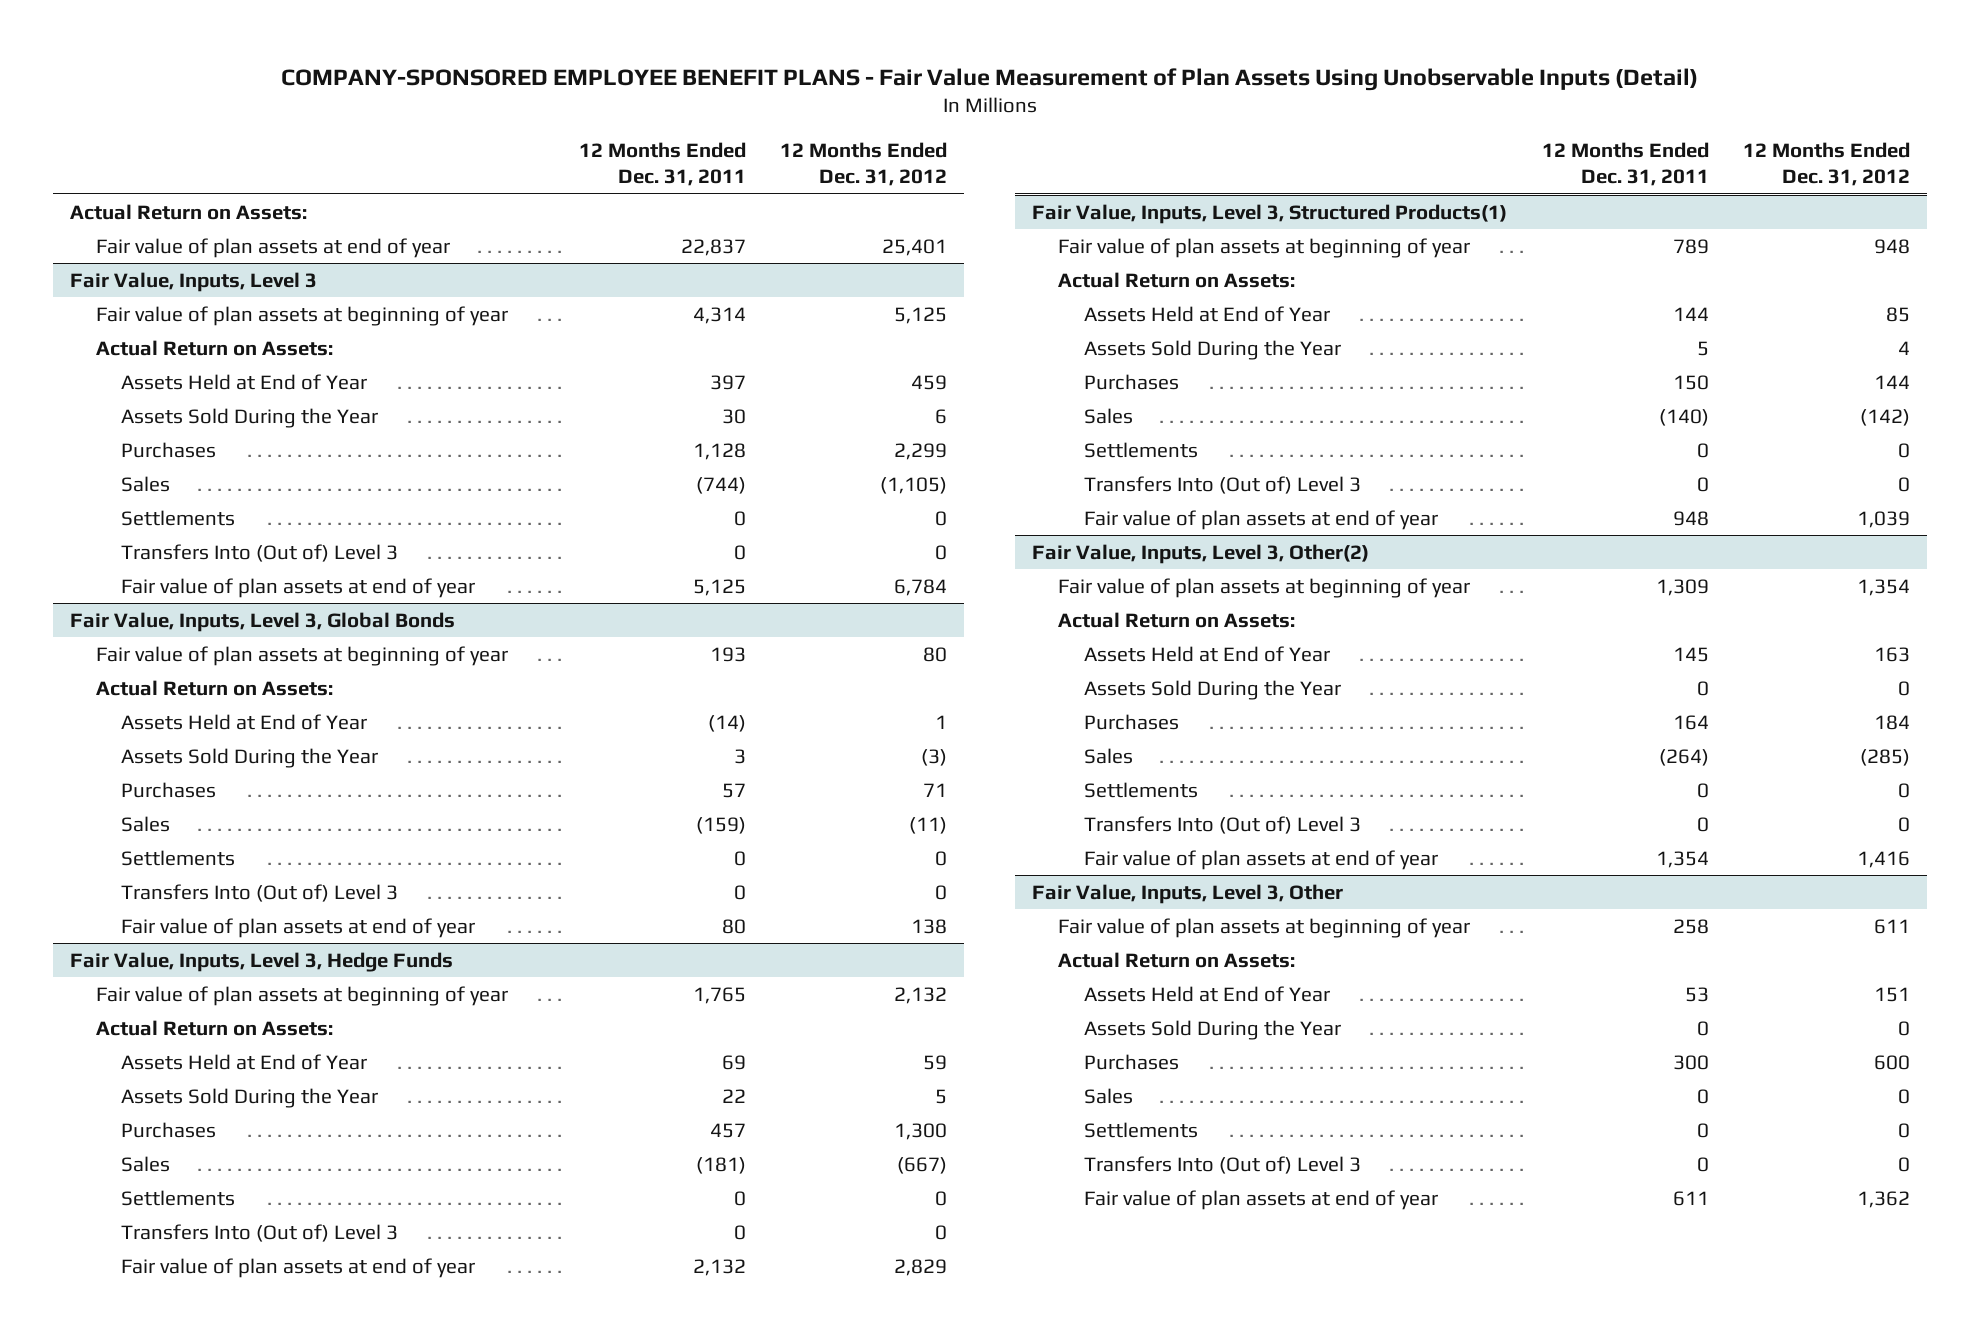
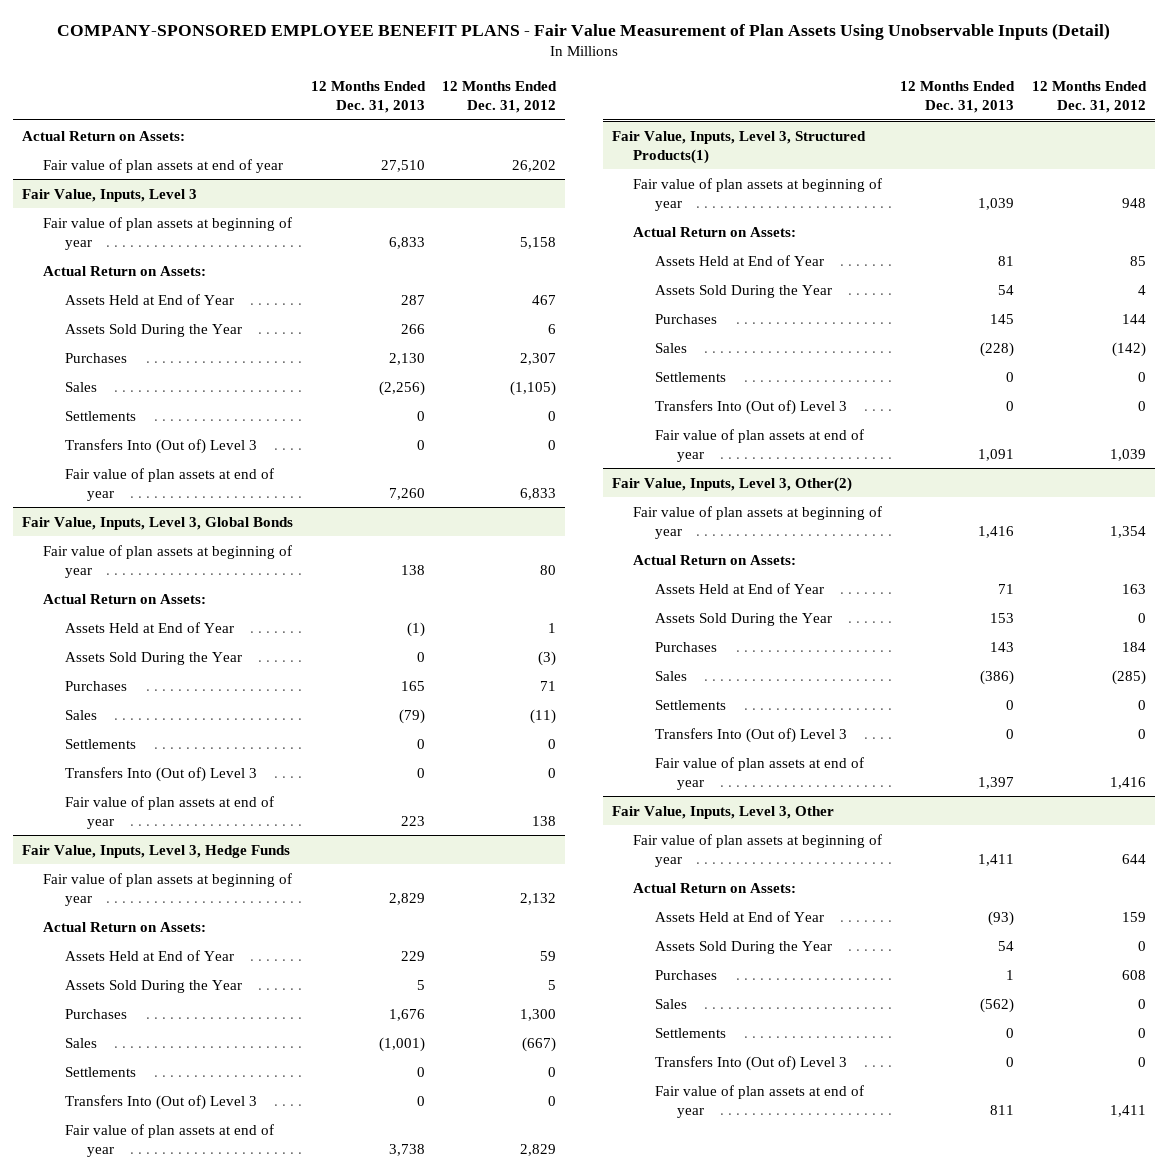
- | 12 Months Ended Dec. 31, 2011 | 12 Months Ended Dec. 31, 2012
+ | 12 Months Ended Dec. 31, 2013 | 12 Months Ended Dec. 31, 2012
- Fair value of plan assets at end of year | 22,837 | 25,401
+ Fair value of plan assets at end of year | 27,510 | 26,202
@ Fair Value, Inputs, Level 3
- Fair value of plan assets at beginning of year | 4,314 | 5,125
+ Fair value of plan assets at beginning of year | 6,833 | 5,158
- Assets Held at End of Year | 397 | 459
+ Assets Held at End of Year | 287 | 467
- Purchases | 1,128 | 2,299
+ Purchases | 2,130 | 2,307
- Fair value of plan assets at end of year | 5,125 | 6,784
+ Fair value of plan assets at end of year | 7,260 | 6,833
@ Fair Value, Inputs, Level 3, Other
- Fair value of plan assets at beginning of year | 258 | 611
+ Fair value of plan assets at beginning of year | 1,411 | 644
- Assets Held at End of Year | 53 | 151
+ Assets Held at End of Year | (93) | 159
- Purchases | 300 | 600
+ Purchases | 1 | 608
- Fair value of plan assets at end of year | 611 | 1,362
+ Fair value of plan assets at end of year | 811 | 1,411

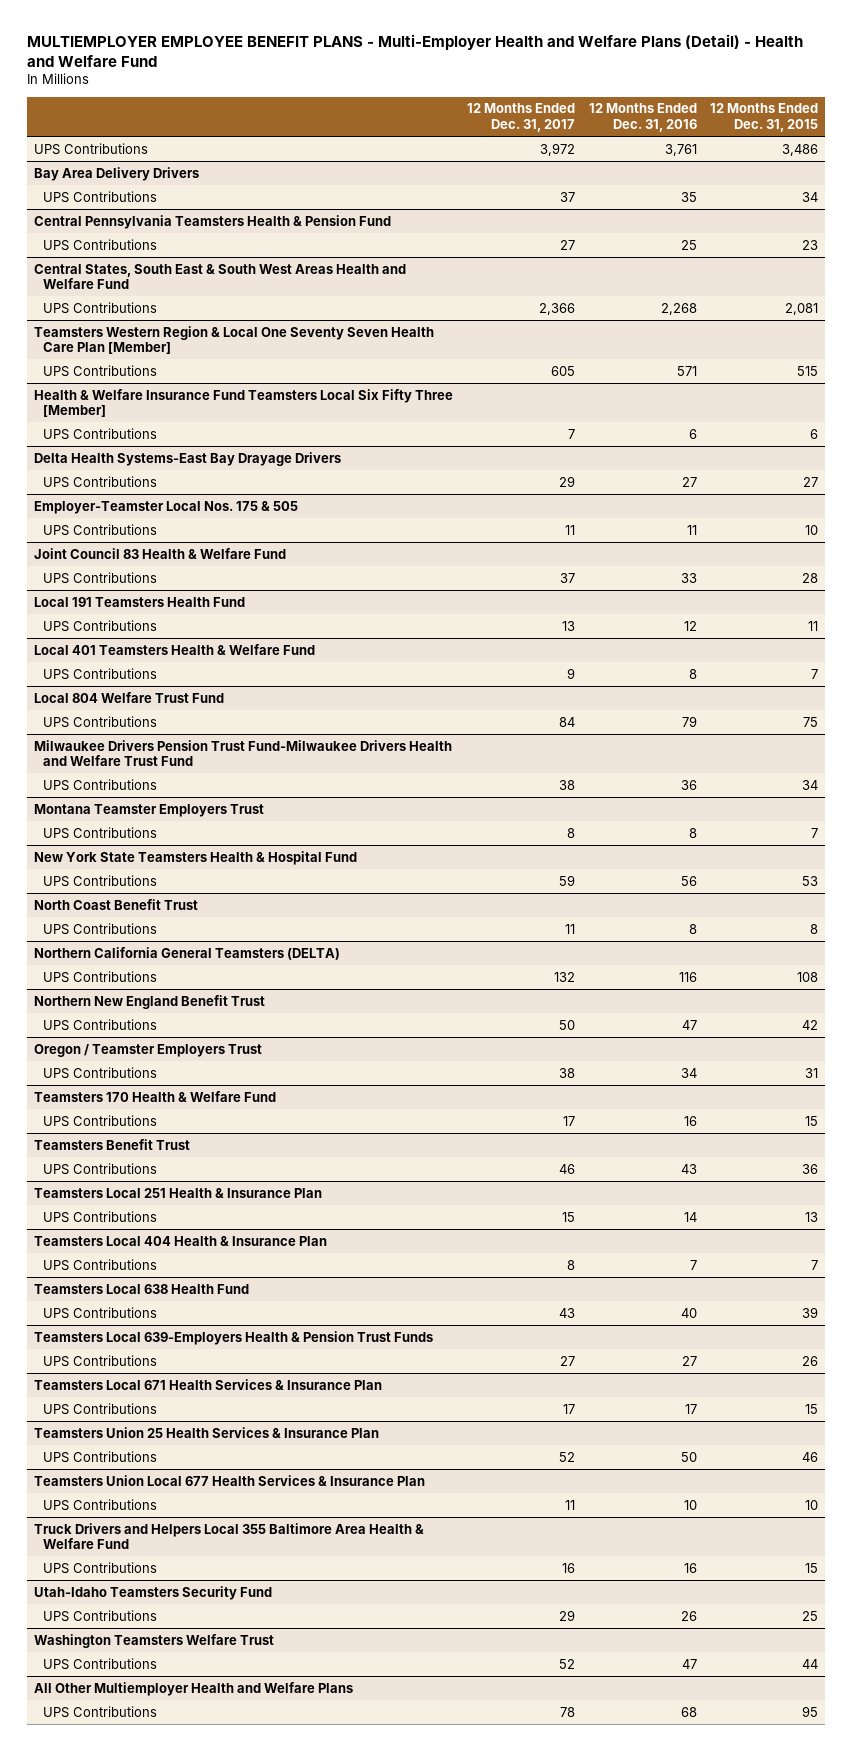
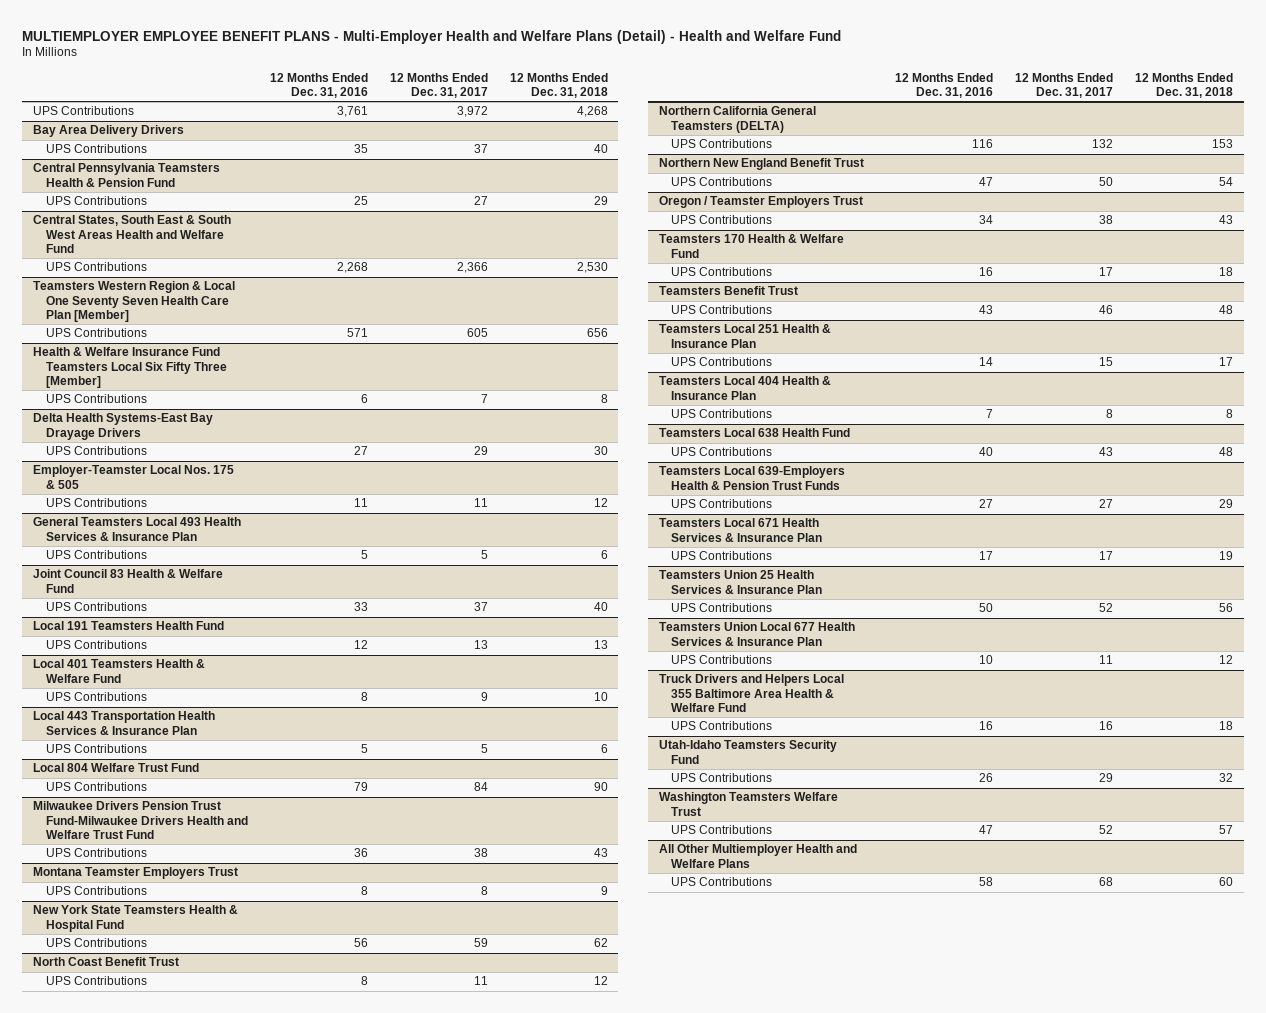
- | 12 Months Ended Dec. 31, 2017 | 12 Months Ended Dec. 31, 2016 | 12 Months Ended Dec. 31, 2015
+ | 12 Months Ended Dec. 31, 2016 | 12 Months Ended Dec. 31, 2017 | 12 Months Ended Dec. 31, 2018
+ General Teamsters Local 493 Health Services & Insurance Plan
+ UPS Contributions | 5 | 5 | 6
+ Local 443 Transportation Health Services & Insurance Plan
+ UPS Contributions | 5 | 5 | 6
@ All Other Multiemployer Health and Welfare Plans
- UPS Contributions | 78 | 68 | 95
+ UPS Contributions | 58 | 68 | 60

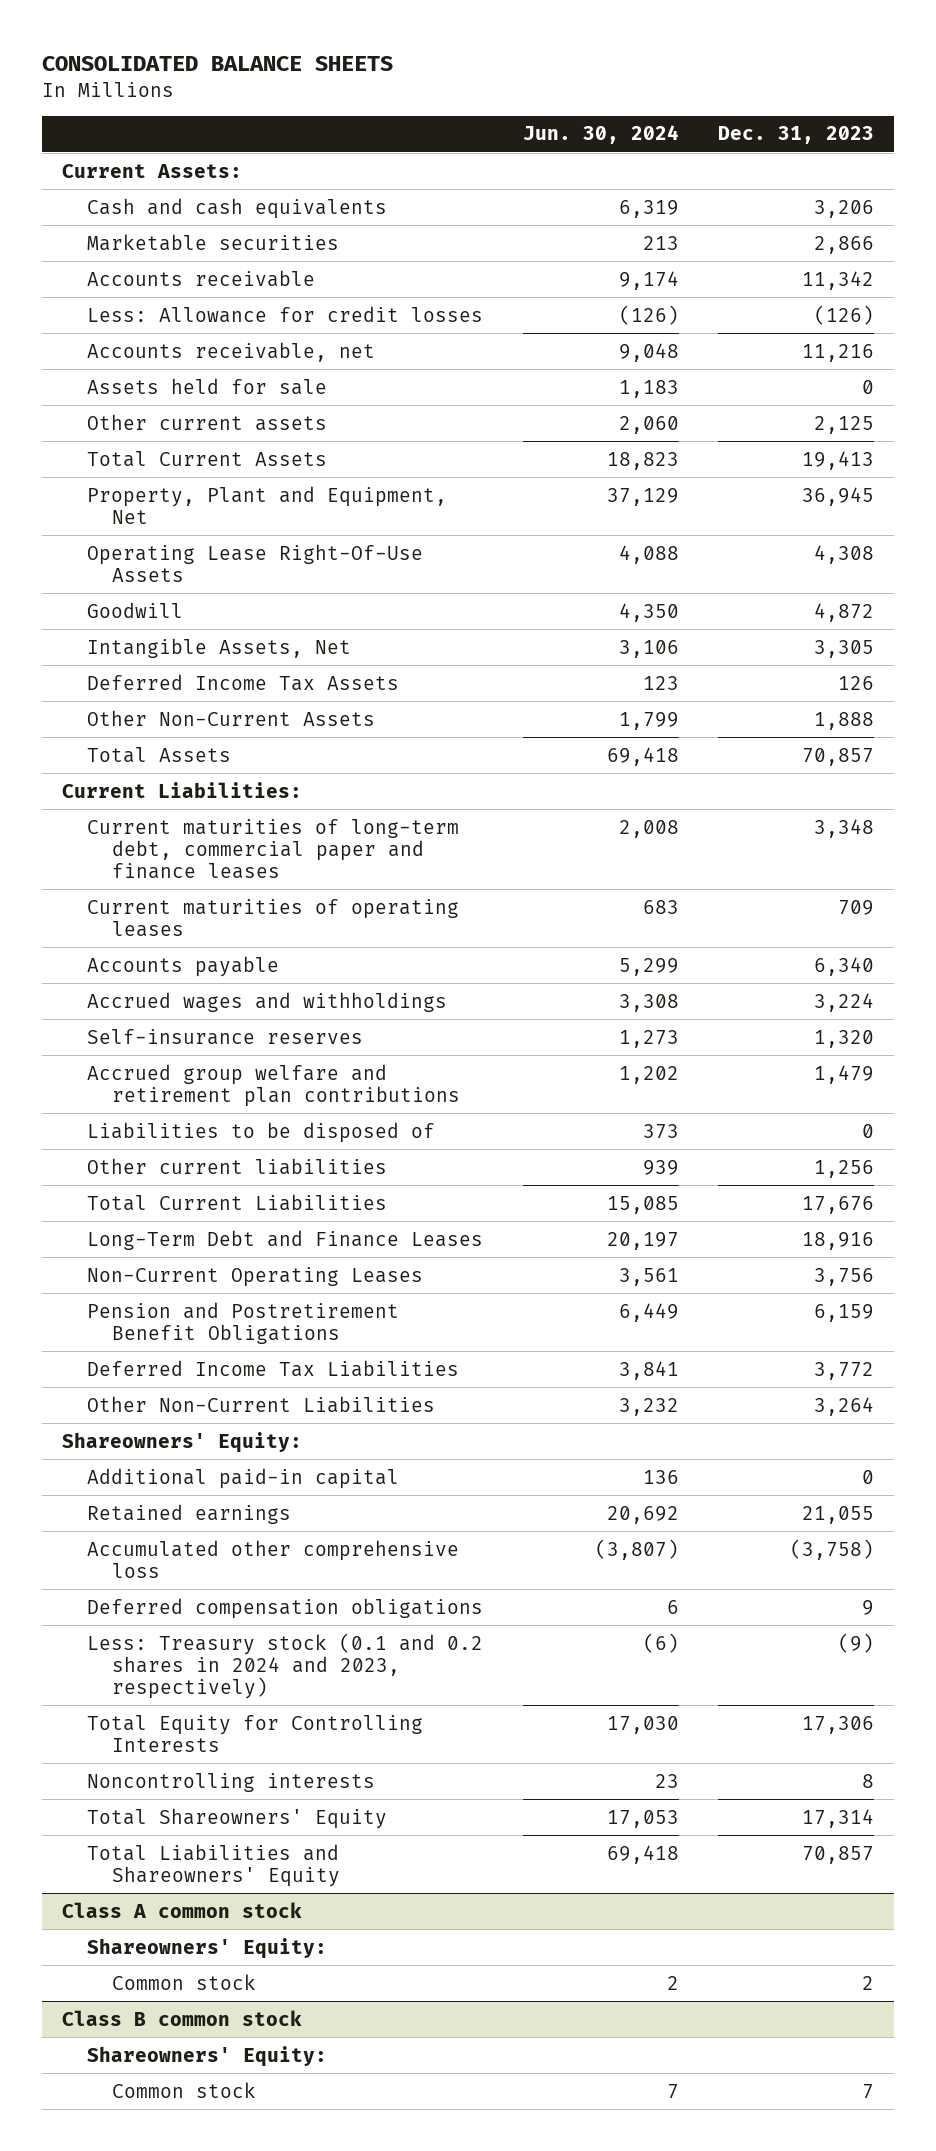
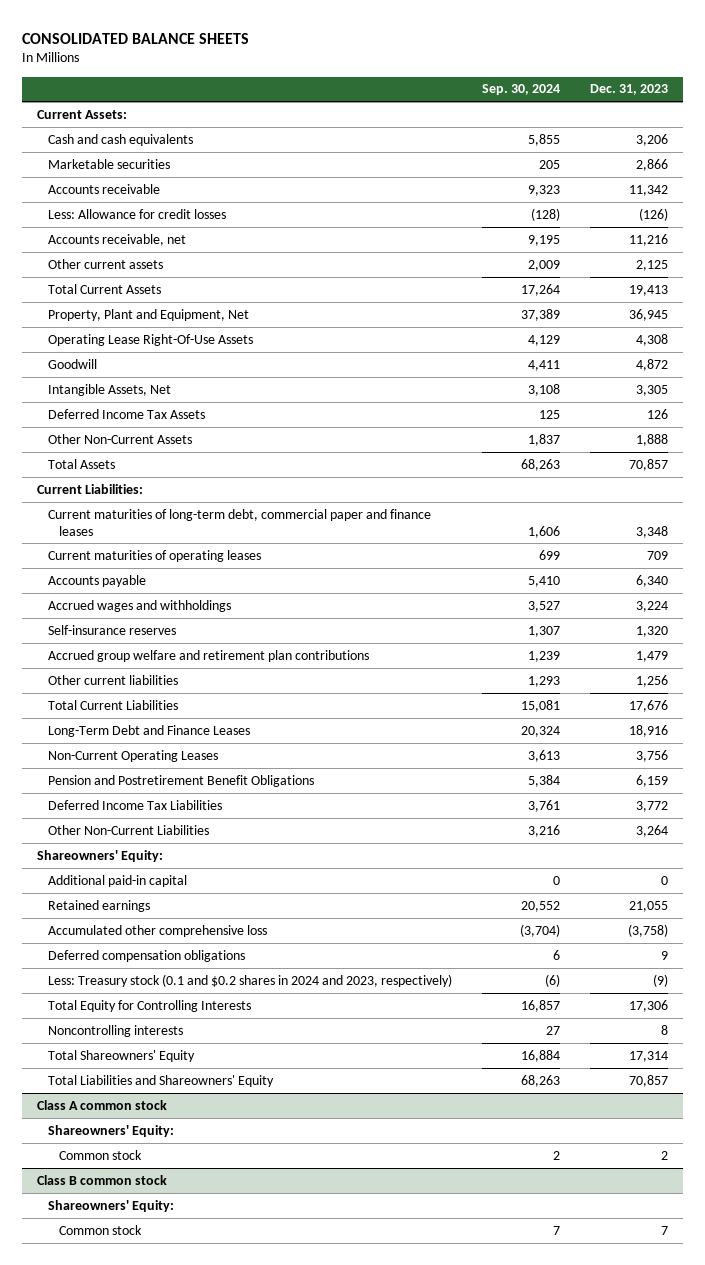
- | Jun. 30, 2024 | Dec. 31, 2023
+ | Sep. 30, 2024 | Dec. 31, 2023
- Assets held for sale | 1,183 | 0
- Liabilities to be disposed of | 373 | 0
- Less: Treasury stock (0.1 and 0.2 shares in 2024 and 2023, respectively) | (6) | (9)
+ Less: Treasury stock (0.1 and $0.2 shares in 2024 and 2023, respectively) | (6) | (9)

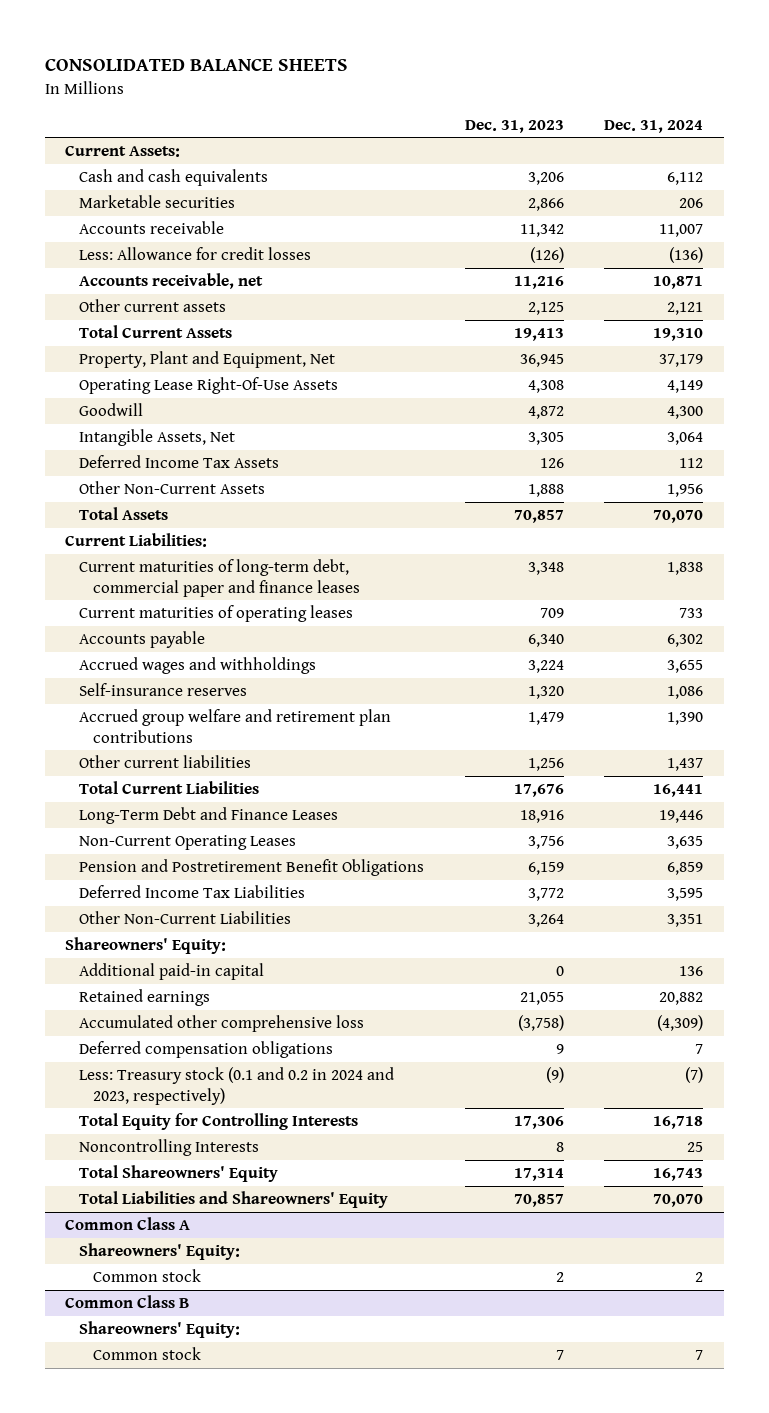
- | Sep. 30, 2024 | Dec. 31, 2023
+ | Dec. 31, 2023 | Dec. 31, 2024
- Less: Treasury stock (0.1 and $0.2 shares in 2024 and 2023, respectively) | (6) | (9)
+ Less: Treasury stock (0.1 and 0.2 in 2024 and 2023, respectively) | (9) | (7)
- Noncontrolling interests | 27 | 8
+ Noncontrolling Interests | 8 | 25
- Class A common stock
+ Common Class A
- Class B common stock
+ Common Class B

